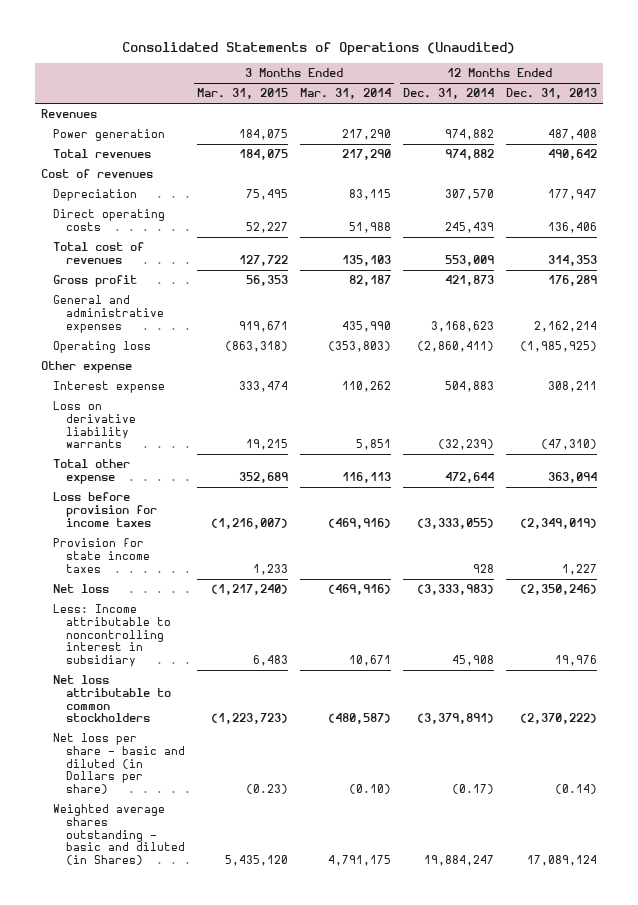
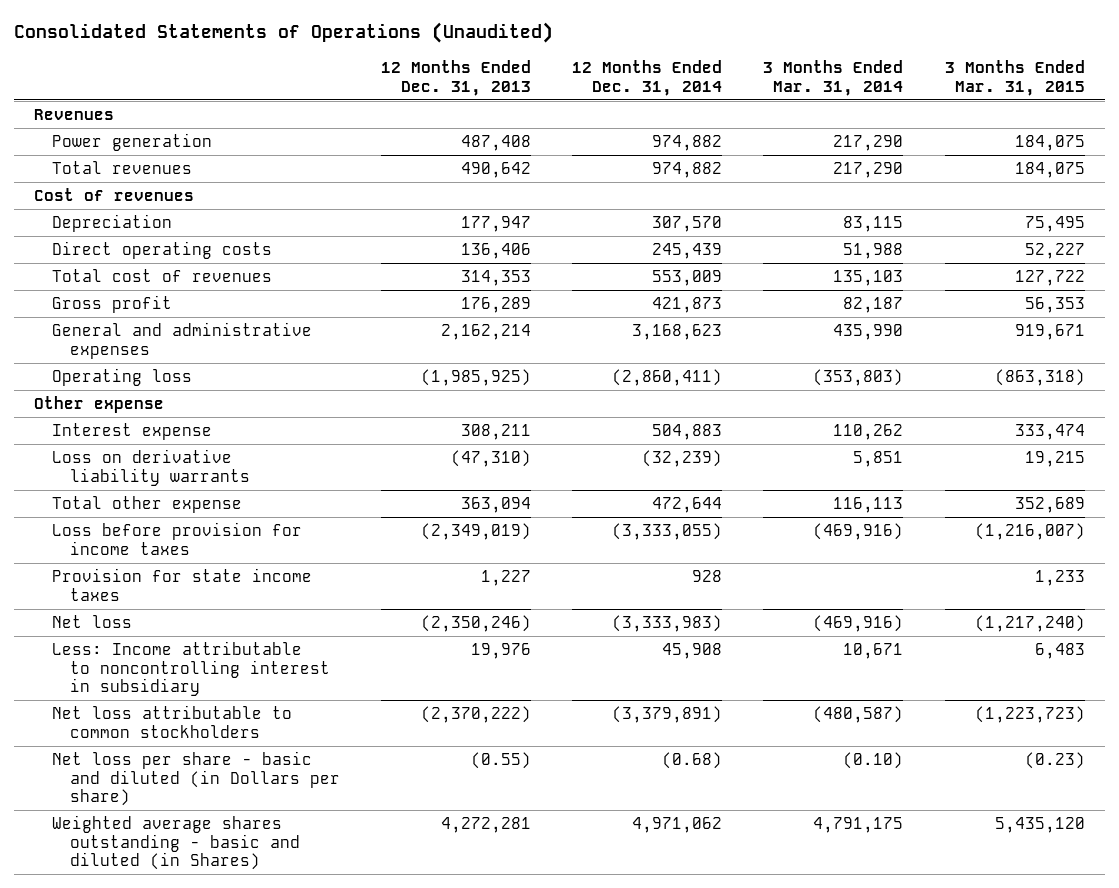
- | 3 Months Ended Mar. 31, 2015 | 3 Months Ended Mar. 31, 2014 | 12 Months Ended Dec. 31, 2014 | 12 Months Ended Dec. 31, 2013
+ | 12 Months Ended Dec. 31, 2013 | 12 Months Ended Dec. 31, 2014 | 3 Months Ended Mar. 31, 2014 | 3 Months Ended Mar. 31, 2015
- Net loss per share - basic and diluted (in Dollars per share) | (0.23) | (0.10) | (0.17) | (0.14)
- Weighted average shares outstanding - basic and diluted (in Shares) | 5,435,120 | 4,791,175 | 19,884,247 | 17,089,124
+ Net loss per share - basic and diluted (in Dollars per share) | (0.55) | (0.68) | (0.10) | (0.23)
+ Weighted average shares outstanding - basic and diluted (in Shares) | 4,272,281 | 4,971,062 | 4,791,175 | 5,435,120

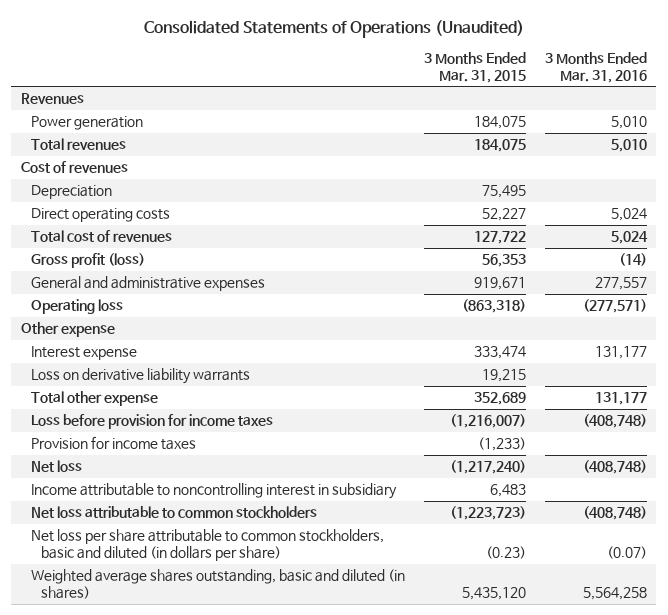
- | 12 Months Ended Dec. 31, 2013 | 12 Months Ended Dec. 31, 2014 | 3 Months Ended Mar. 31, 2014 | 3 Months Ended Mar. 31, 2015
+ | 3 Months Ended Mar. 31, 2015 | 3 Months Ended Mar. 31, 2016
- Gross profit | 176,289 | 421,873 | 82,187 | 56,353
+ Gross profit (loss) | 56,353 | (14)
- Provision for state income taxes | 1,227 | 928 | | 1,233
+ Provision for income taxes | (1,233) |
- Less: Income attributable to noncontrolling interest in subsidiary | 19,976 | 45,908 | 10,671 | 6,483
+ Income attributable to noncontrolling interest in subsidiary | 6,483 |
- Net loss per share - basic and diluted (in Dollars per share) | (0.55) | (0.68) | (0.10) | (0.23)
- Weighted average shares outstanding - basic and diluted (in Shares) | 4,272,281 | 4,971,062 | 4,791,175 | 5,435,120
+ Net loss per share attributable to common stockholders, basic and diluted (in dollars per share) | (0.23) | (0.07)
+ Weighted average shares outstanding, basic and diluted (in shares) | 5,435,120 | 5,564,258

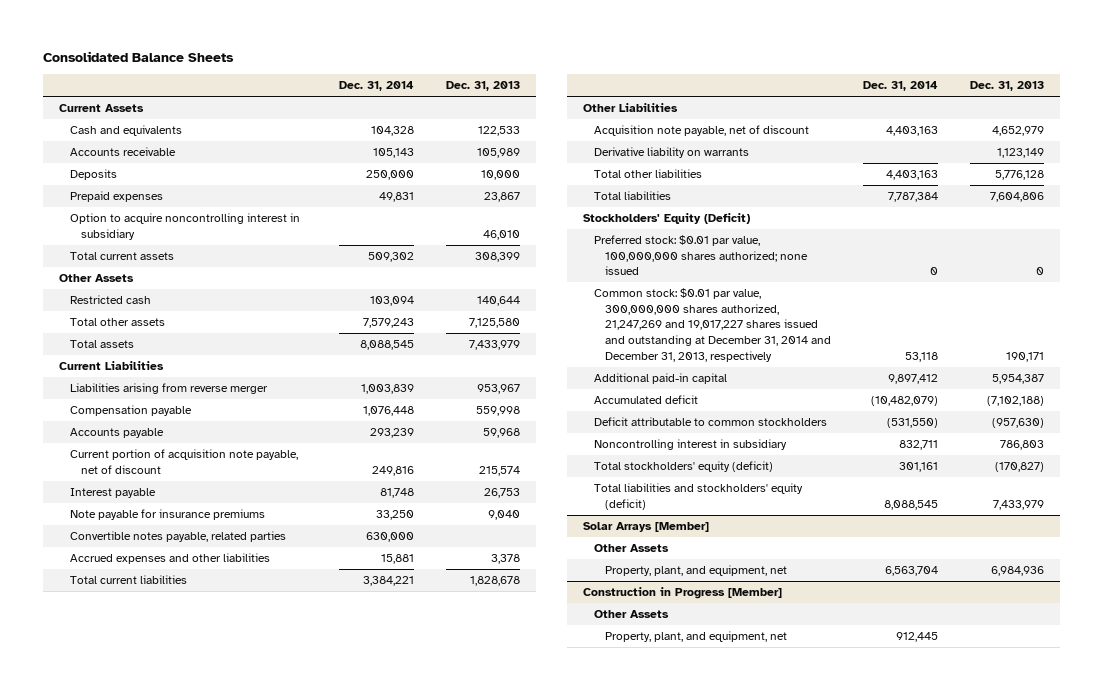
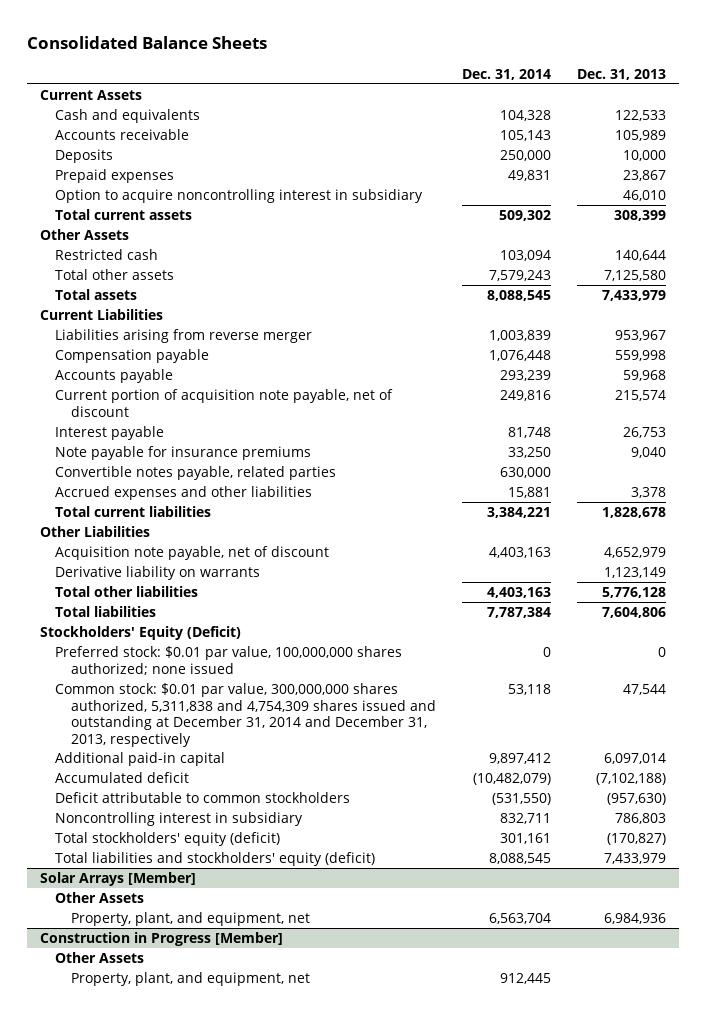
- Common stock: $0.01 par value, 300,000,000 shares authorized, 21,247,269 and 19,017,227 shares issued and outstanding at December 31, 2014 and December 31, 2013, respectively | 53,118 | 190,171
- Additional paid-in capital | 9,897,412 | 5,954,387
+ Common stock: $0.01 par value, 300,000,000 shares authorized, 5,311,838 and 4,754,309 shares issued and outstanding at December 31, 2014 and December 31, 2013, respectively | 53,118 | 47,544
+ Additional paid-in capital | 9,897,412 | 6,097,014

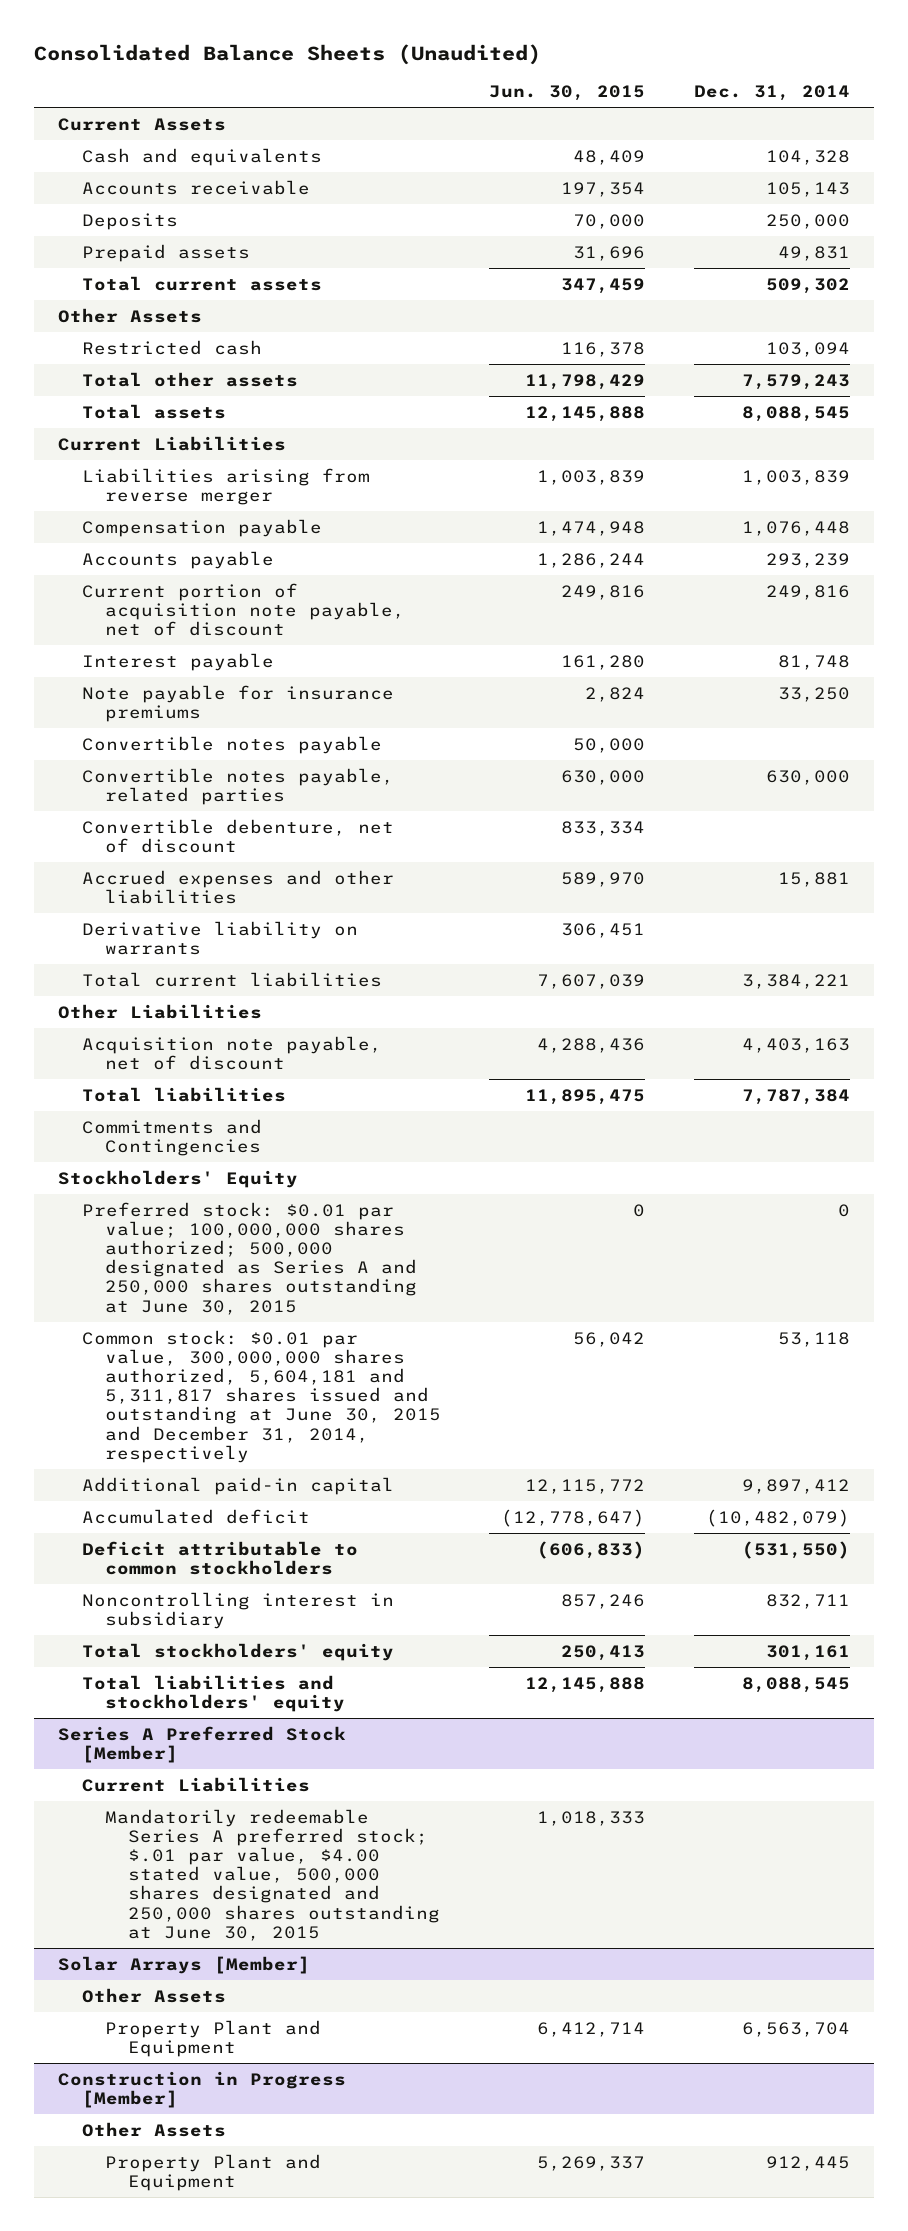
- Consolidated Balance Sheets
+ Consolidated Balance Sheets (Unaudited)
- | Dec. 31, 2014 | Dec. 31, 2013
+ | Jun. 30, 2015 | Dec. 31, 2014
- Prepaid expenses | 49,831 | 23,867
- Option to acquire noncontrolling interest in subsidiary | | 46,010
+ Prepaid assets | 31,696 | 49,831
+ Convertible notes payable | 50,000 |
+ Convertible debenture, net of discount | 833,334 |
moved up: Derivative liability on warrants | 306,451 |
- Total other liabilities | 4,403,163 | 5,776,128
- Stockholders' Equity (Deficit)
- Preferred stock: $0.01 par value, 100,000,000 shares authorized; none issued | 0 | 0
- Common stock: $0.01 par value, 300,000,000 shares authorized, 5,311,838 and 4,754,309 shares issued and outstanding at December 31, 2014 and December 31, 2013, respectively | 53,118 | 47,544
+ Commitments and Contingencies
+ Stockholders' Equity
+ Preferred stock: $0.01 par value; 100,000,000 shares authorized; 500,000 designated as Series A and 250,000 shares outstanding at June 30, 2015 | 0 | 0
+ Common stock: $0.01 par value, 300,000,000 shares authorized, 5,604,181 and 5,311,817 shares issued and outstanding at June 30, 2015 and December 31, 2014, respectively | 56,042 | 53,118
- Total stockholders' equity (deficit) | 301,161 | (170,827)
- Total liabilities and stockholders' equity (deficit) | 8,088,545 | 7,433,979
+ Total stockholders' equity | 250,413 | 301,161
+ Total liabilities and stockholders' equity | 12,145,888 | 8,088,545
+ Series A Preferred Stock [Member]
+ Current Liabilities
+ Mandatorily redeemable Series A preferred stock; $.01 par value, $4.00 stated value, 500,000 shares designated and 250,000 shares outstanding at June 30, 2015 | 1,018,333 |
@ Solar Arrays [Member]
- Property, plant, and equipment, net | 6,563,704 | 6,984,936
+ Property Plant and Equipment | 6,412,714 | 6,563,704
@ Construction in Progress [Member]
- Property, plant, and equipment, net | 912,445 |
+ Property Plant and Equipment | 5,269,337 | 912,445

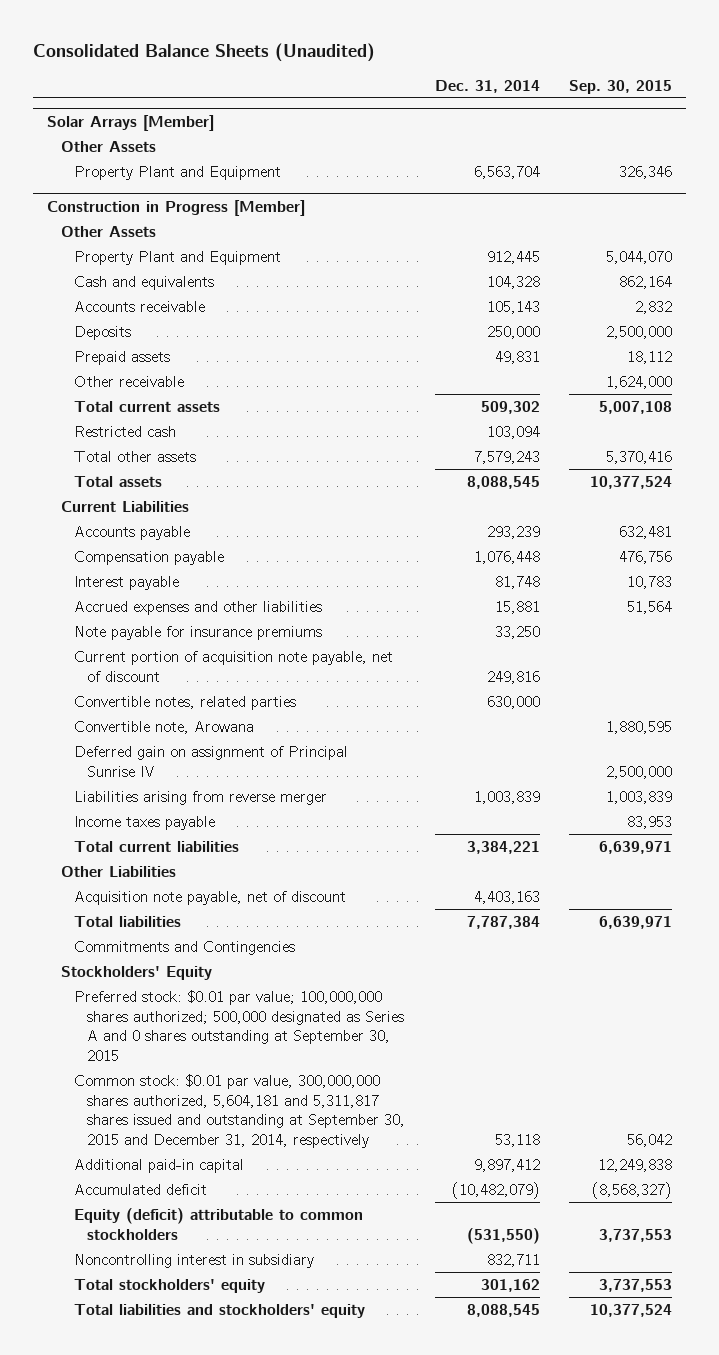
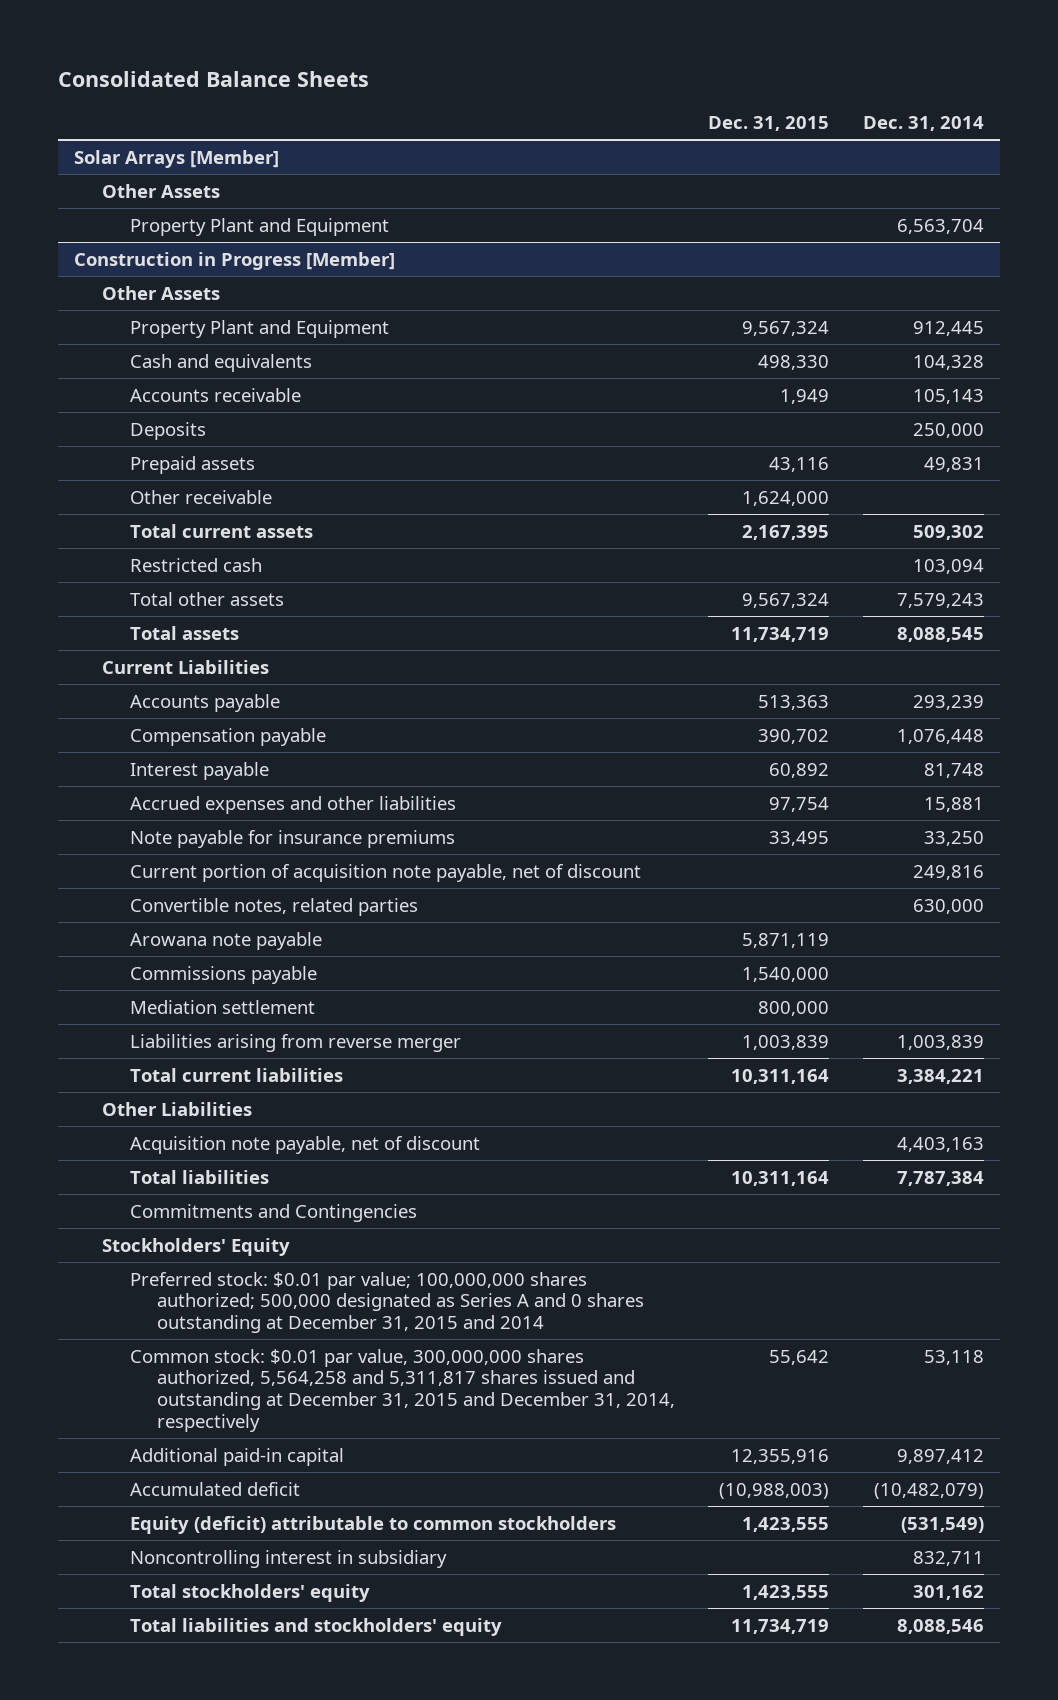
- Consolidated Balance Sheets (Unaudited)
+ Consolidated Balance Sheets
- | Dec. 31, 2014 | Sep. 30, 2015
+ | Dec. 31, 2015 | Dec. 31, 2014
@ Construction in Progress [Member]
- Convertible note, Arowana | | 1,880,595
- Deferred gain on assignment of Principal Sunrise IV | | 2,500,000
+ Arowana note payable | 5,871,119 |
+ Commissions payable | 1,540,000 |
+ Mediation settlement | 800,000 |
- Income taxes payable | | 83,953
- Preferred stock: $0.01 par value; 100,000,000 shares authorized; 500,000 designated as Series A and 0 shares outstanding at September 30, 2015
- Common stock: $0.01 par value, 300,000,000 shares authorized, 5,604,181 and 5,311,817 shares issued and outstanding at September 30, 2015 and December 31, 2014, respectively | 53,118 | 56,042
+ Preferred stock: $0.01 par value; 100,000,000 shares authorized; 500,000 designated as Series A and 0 shares outstanding at December 31, 2015 and 2014
+ Common stock: $0.01 par value, 300,000,000 shares authorized, 5,564,258 and 5,311,817 shares issued and outstanding at December 31, 2015 and December 31, 2014, respectively | 55,642 | 53,118
- Equity (deficit) attributable to common stockholders | (531,550) | 3,737,553
+ Equity (deficit) attributable to common stockholders | 1,423,555 | (531,549)
- Total liabilities and stockholders' equity | 8,088,545 | 10,377,524
+ Total liabilities and stockholders' equity | 11,734,719 | 8,088,546

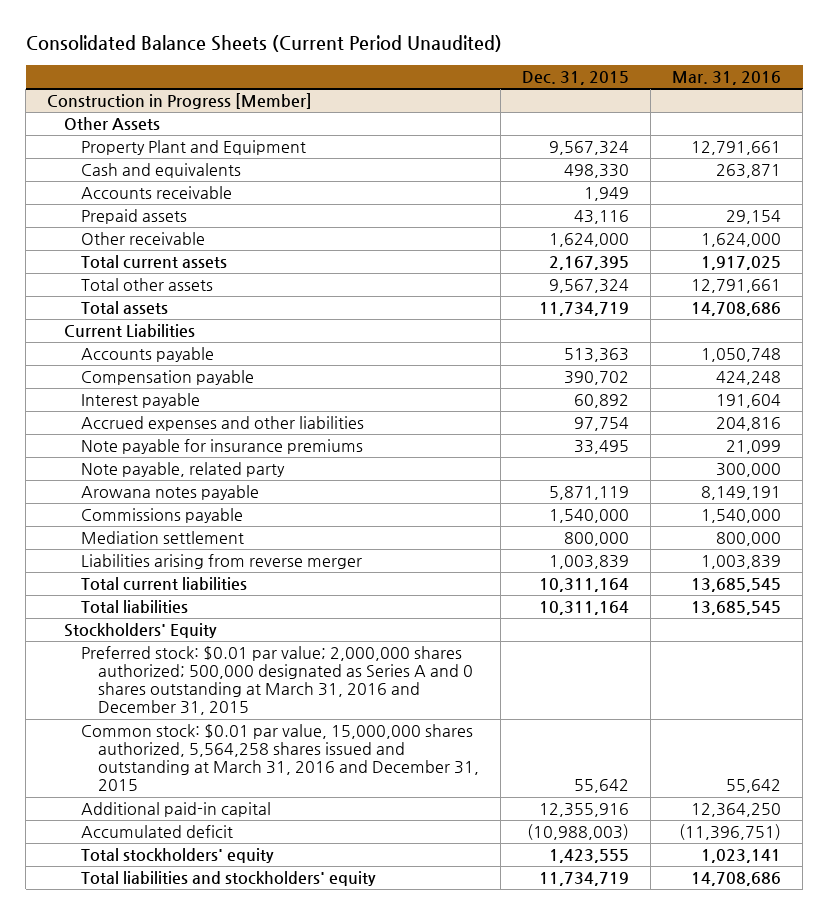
- Consolidated Balance Sheets
+ Consolidated Balance Sheets (Current Period Unaudited)
- | Dec. 31, 2015 | Dec. 31, 2014
+ | Dec. 31, 2015 | Mar. 31, 2016
- Solar Arrays [Member]
- Other Assets
- Property Plant and Equipment | | 6,563,704
@ Construction in Progress [Member]
- Deposits | | 250,000
- Restricted cash | | 103,094
- Current portion of acquisition note payable, net of discount | | 249,816
- Convertible notes, related parties | | 630,000
- Arowana note payable | 5,871,119 |
+ Note payable, related party | | 300,000
+ Arowana notes payable | 5,871,119 | 8,149,191
- Other Liabilities
- Acquisition note payable, net of discount | | 4,403,163
- Commitments and Contingencies
- Preferred stock: $0.01 par value; 100,000,000 shares authorized; 500,000 designated as Series A and 0 shares outstanding at December 31, 2015 and 2014
- Common stock: $0.01 par value, 300,000,000 shares authorized, 5,564,258 and 5,311,817 shares issued and outstanding at December 31, 2015 and December 31, 2014, respectively | 55,642 | 53,118
+ Preferred stock: $0.01 par value; 2,000,000 shares authorized; 500,000 designated as Series A and 0 shares outstanding at March 31, 2016 and December 31, 2015
+ Common stock: $0.01 par value, 15,000,000 shares authorized, 5,564,258 shares issued and outstanding at March 31, 2016 and December 31, 2015 | 55,642 | 55,642
- Equity (deficit) attributable to common stockholders | 1,423,555 | (531,549)
- Noncontrolling interest in subsidiary | | 832,711

